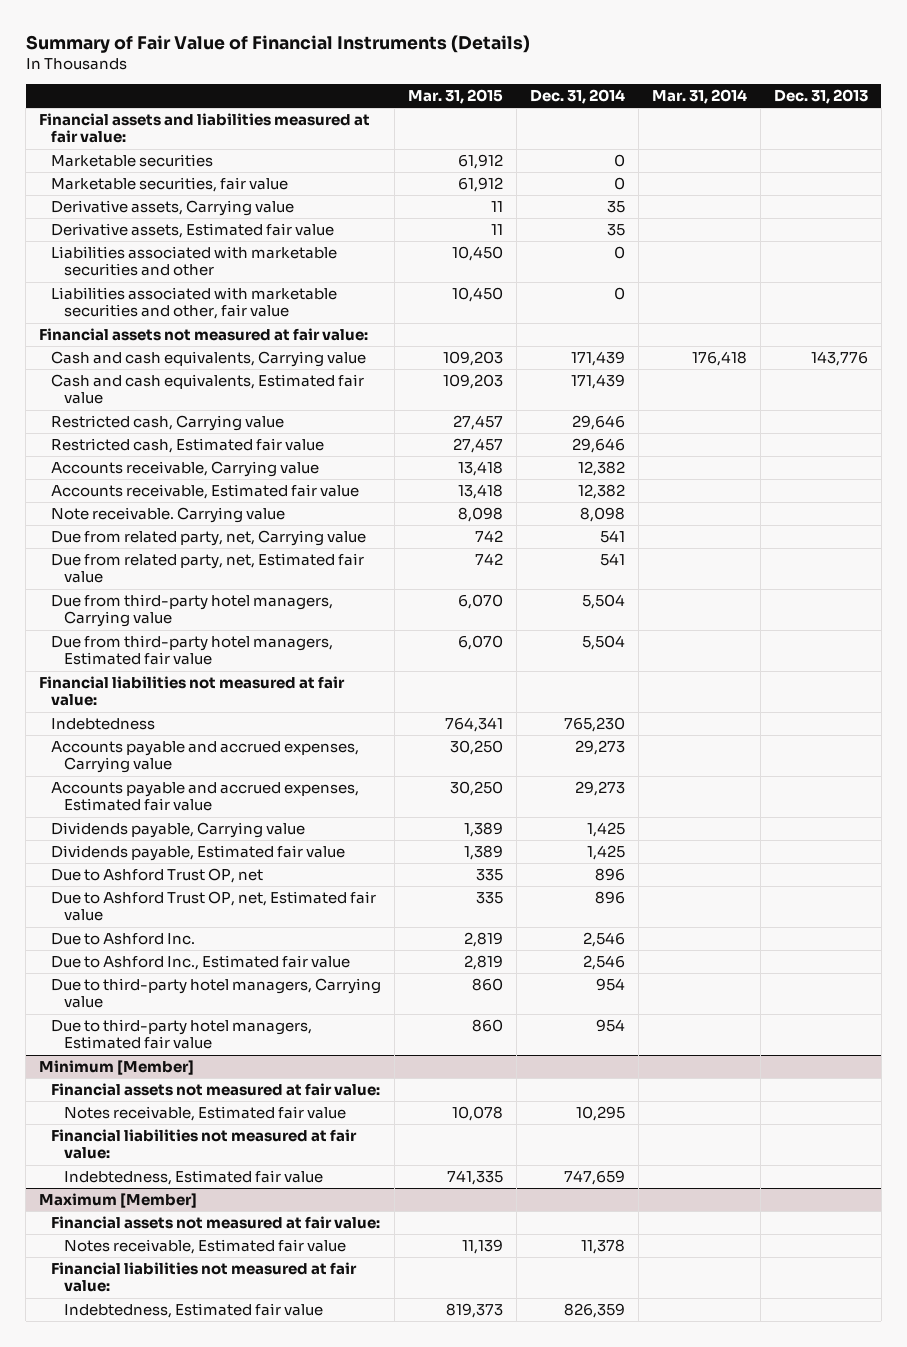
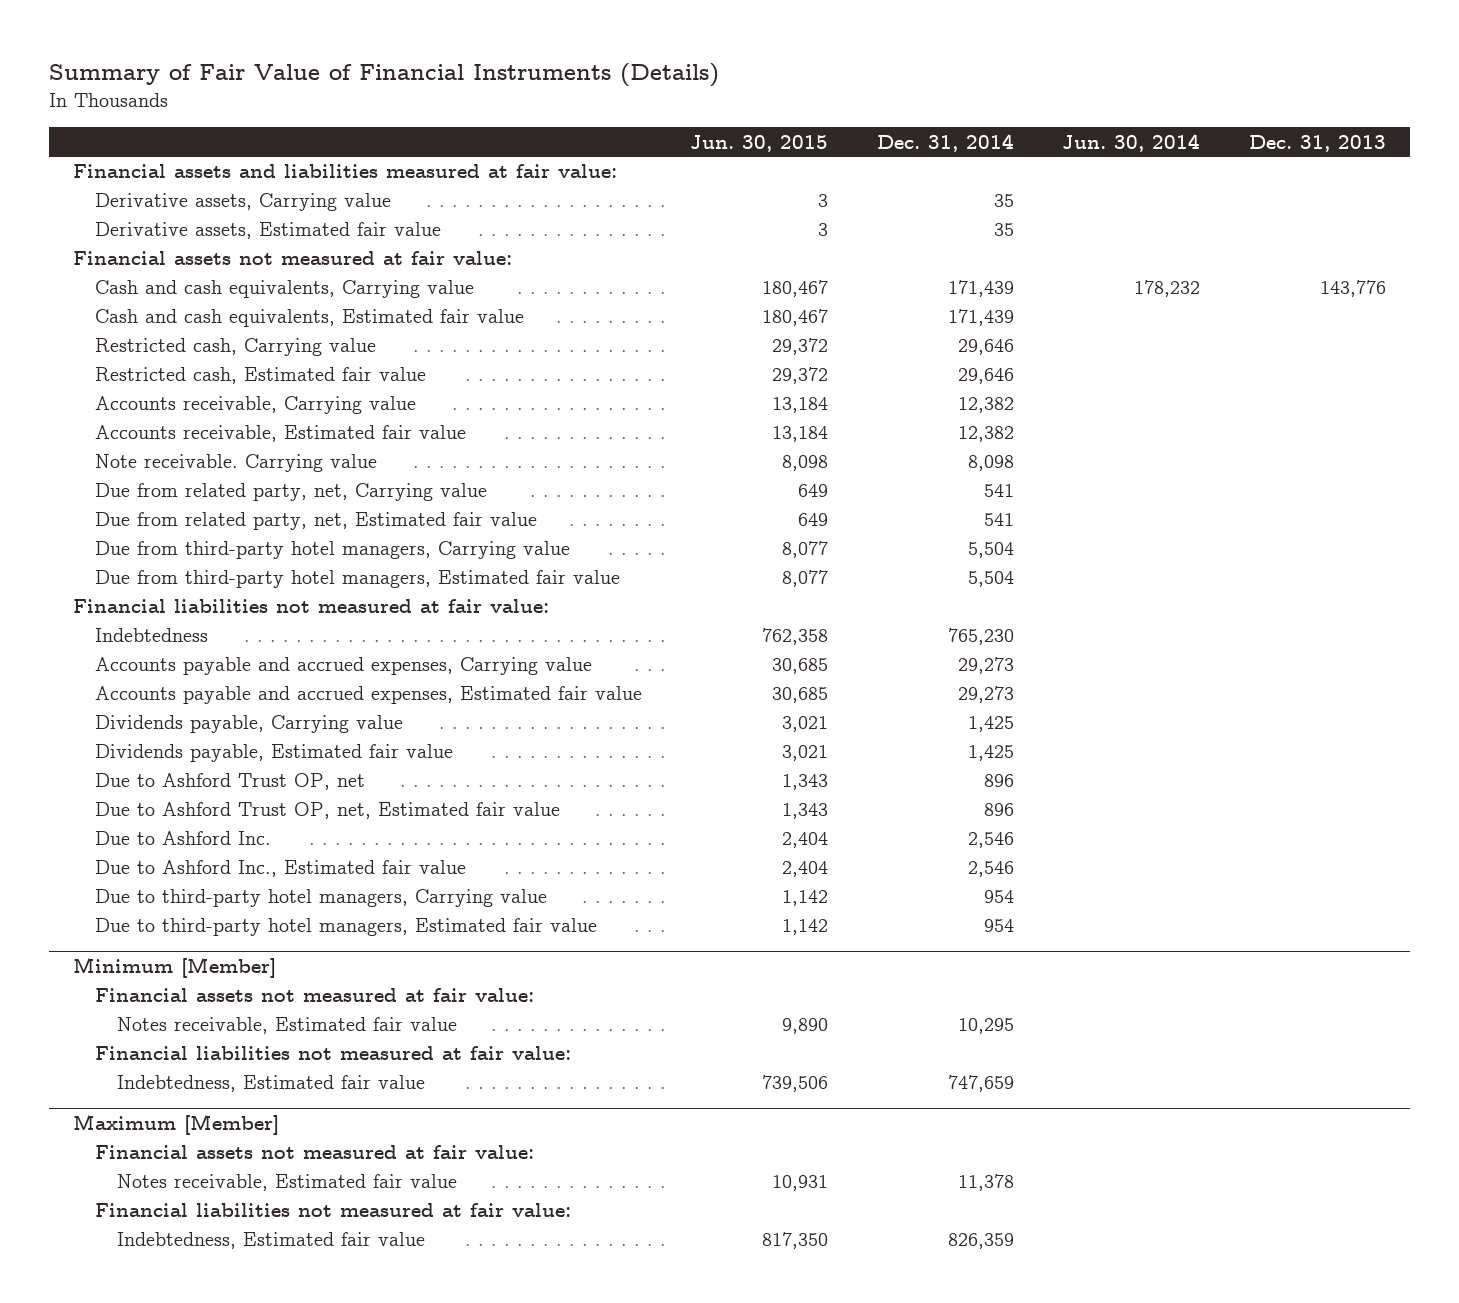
- | Mar. 31, 2015 | Dec. 31, 2014 | Mar. 31, 2014 | Dec. 31, 2013
+ | Jun. 30, 2015 | Dec. 31, 2014 | Jun. 30, 2014 | Dec. 31, 2013
- Marketable securities | 61,912 | 0 | |
- Marketable securities, fair value | 61,912 | 0 | |
- Liabilities associated with marketable securities and other | 10,450 | 0 | |
- Liabilities associated with marketable securities and other, fair value | 10,450 | 0 | |

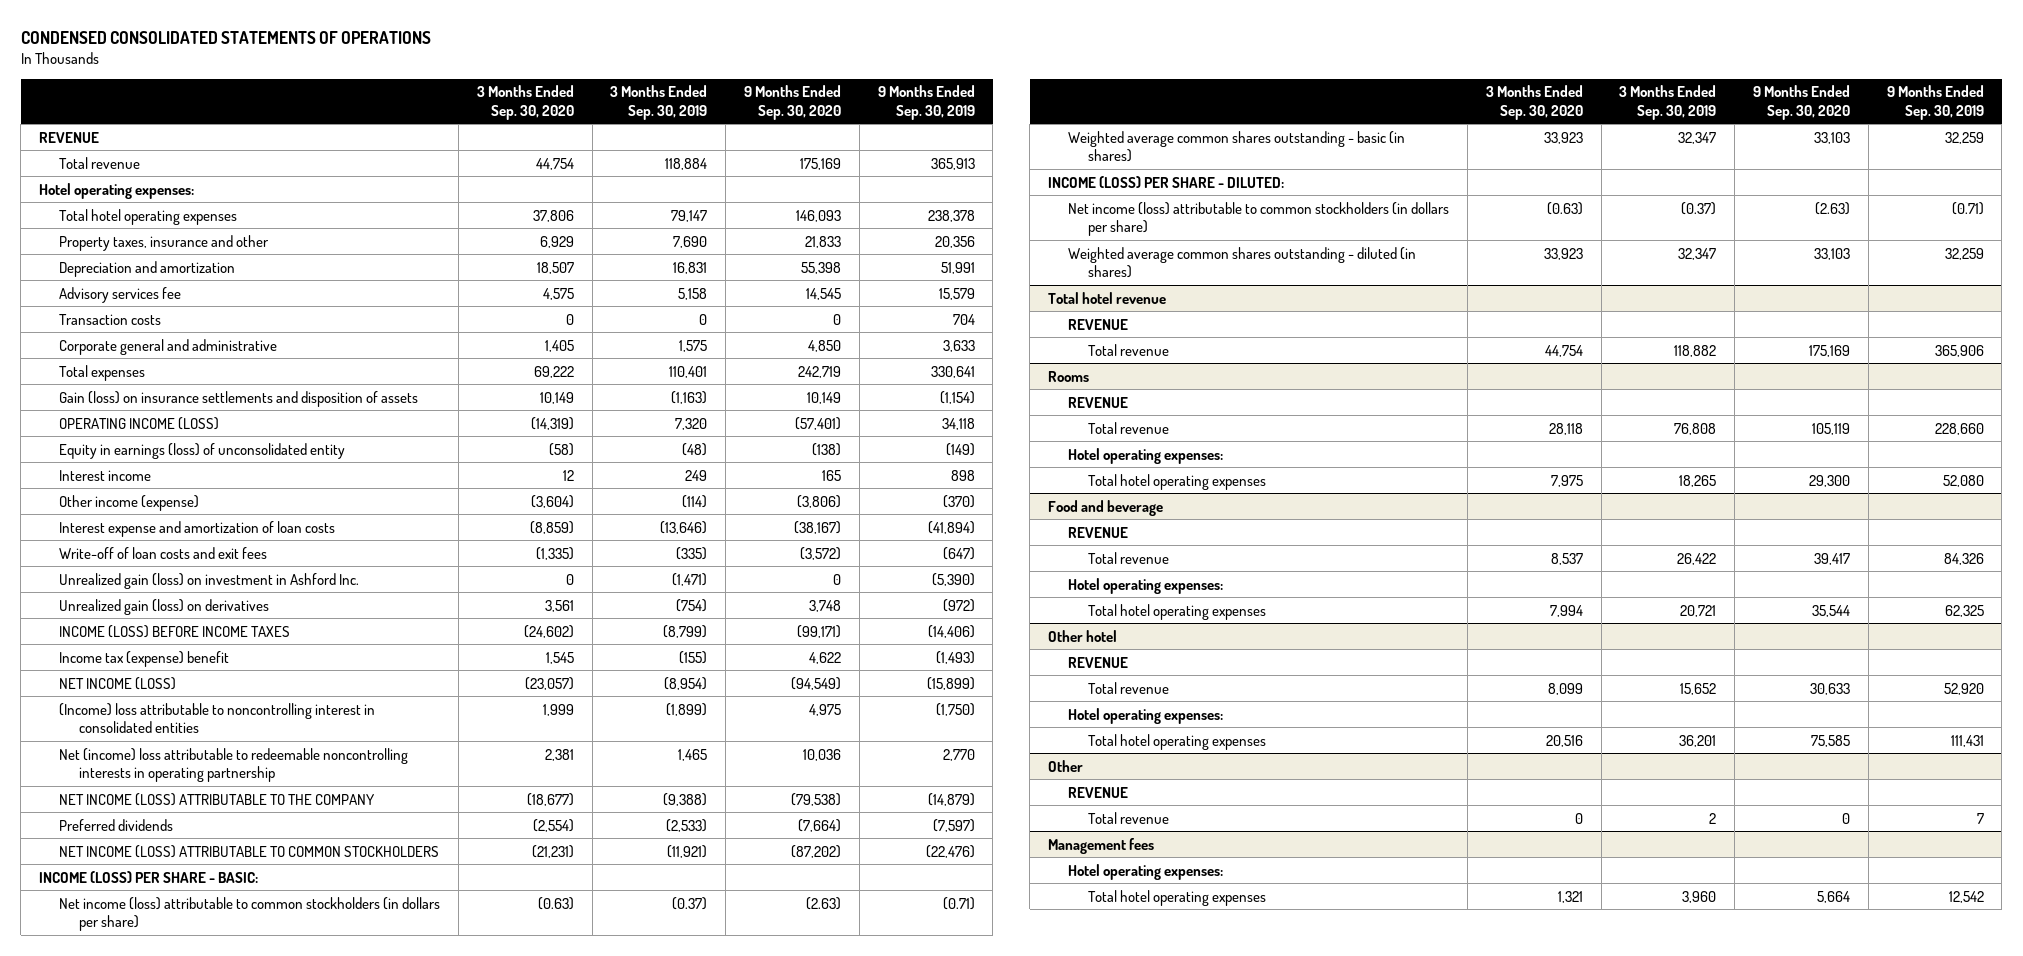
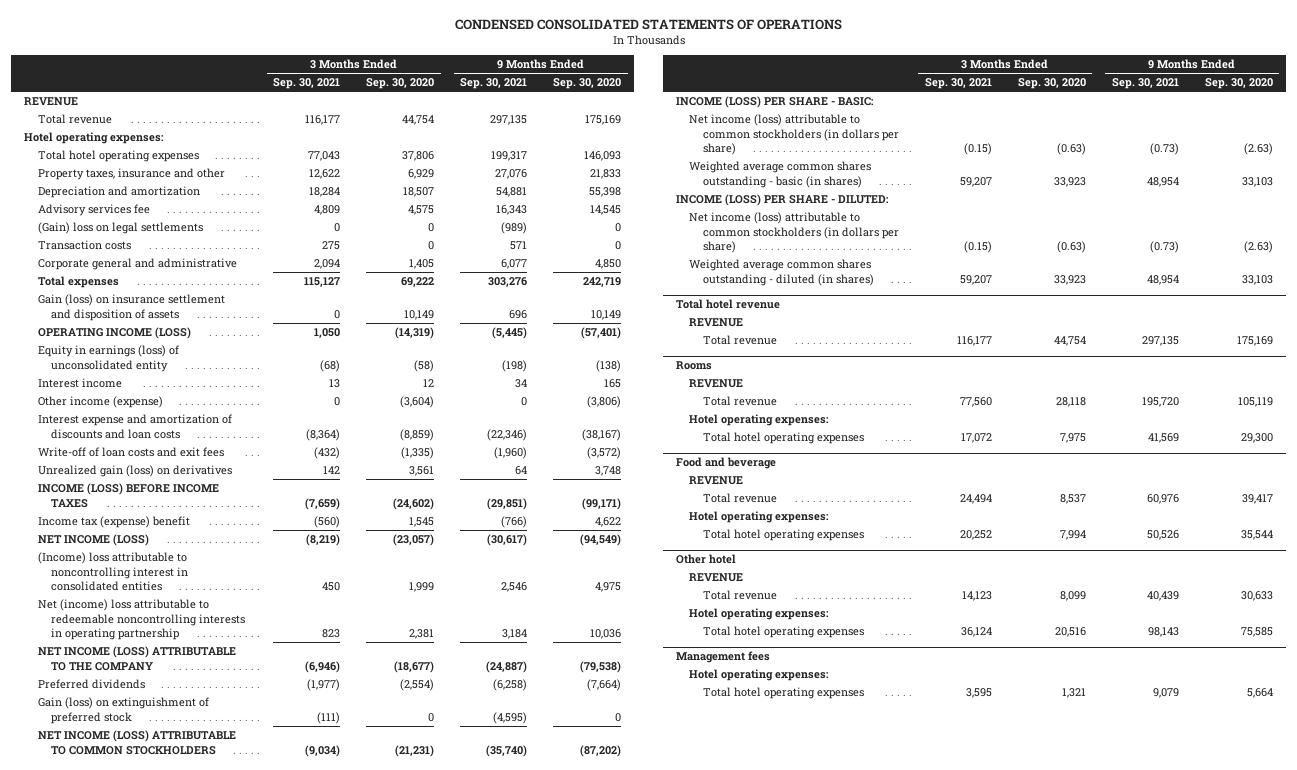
- | 3 Months Ended Sep. 30, 2020 | 3 Months Ended Sep. 30, 2019 | 9 Months Ended Sep. 30, 2020 | 9 Months Ended Sep. 30, 2019
+ | 3 Months Ended Sep. 30, 2021 | 3 Months Ended Sep. 30, 2020 | 9 Months Ended Sep. 30, 2021 | 9 Months Ended Sep. 30, 2020
+ (Gain) loss on legal settlements | 0 | 0 | (989) | 0
- Gain (loss) on insurance settlements and disposition of assets | 10,149 | (1,163) | 10,149 | (1,154)
+ Gain (loss) on insurance settlement and disposition of assets | 0 | 10,149 | 696 | 10,149
- Interest expense and amortization of loan costs | (8,859) | (13,646) | (38,167) | (41,894)
+ Interest expense and amortization of discounts and loan costs | (8,364) | (8,859) | (22,346) | (38,167)
- Unrealized gain (loss) on investment in Ashford Inc. | 0 | (1,471) | 0 | (5,390)
+ Gain (loss) on extinguishment of preferred stock | (111) | 0 | (4,595) | 0
- Other
- REVENUE
- Total revenue | 0 | 2 | 0 | 7

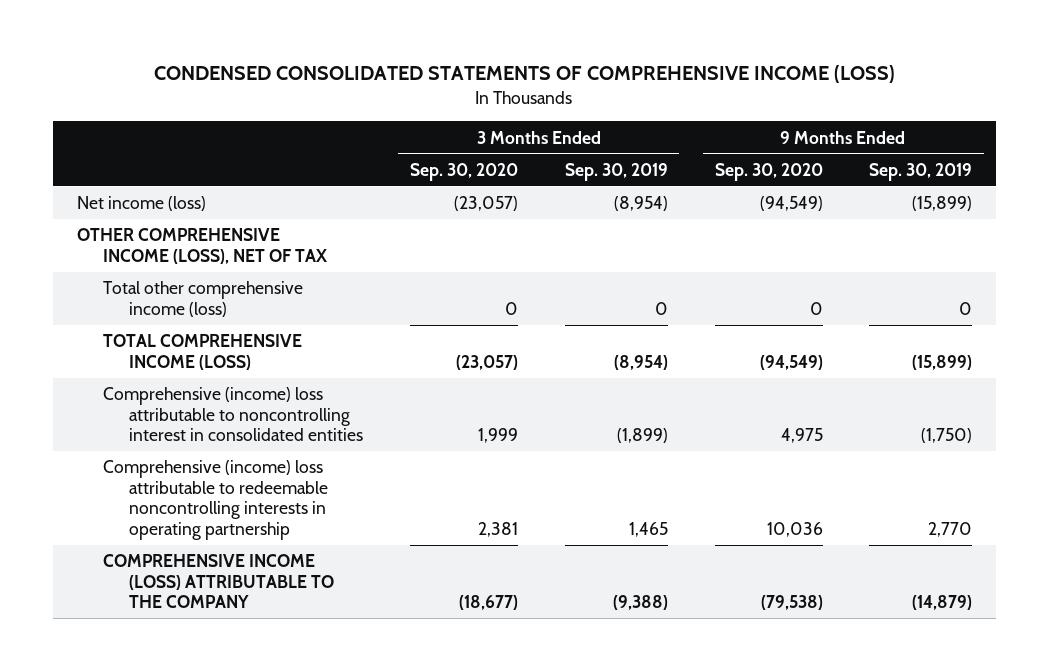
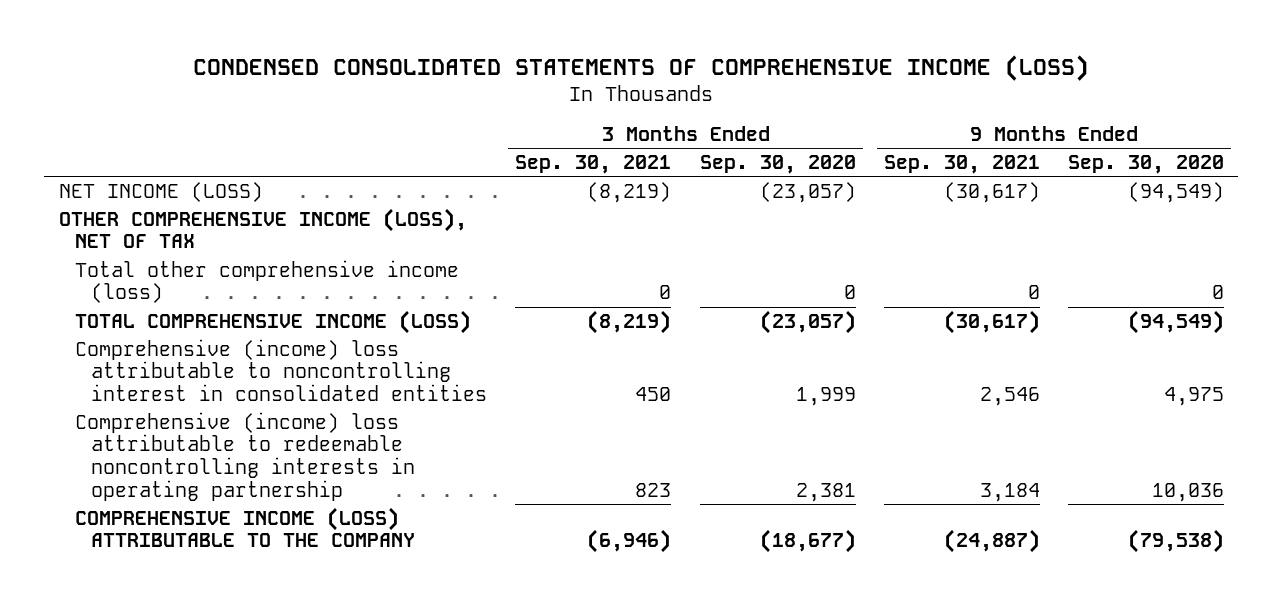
- | 3 Months Ended Sep. 30, 2020 | 3 Months Ended Sep. 30, 2019 | 9 Months Ended Sep. 30, 2020 | 9 Months Ended Sep. 30, 2019
+ | 3 Months Ended Sep. 30, 2021 | 3 Months Ended Sep. 30, 2020 | 9 Months Ended Sep. 30, 2021 | 9 Months Ended Sep. 30, 2020
- Net income (loss) | (23,057) | (8,954) | (94,549) | (15,899)
+ NET INCOME (LOSS) | (8,219) | (23,057) | (30,617) | (94,549)

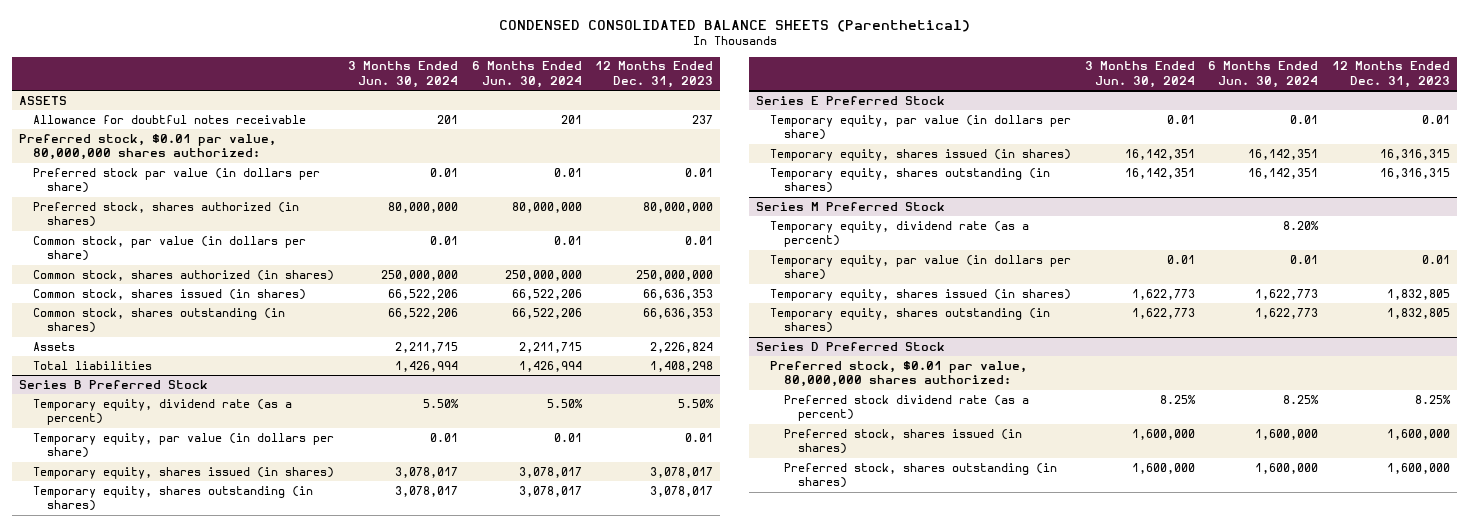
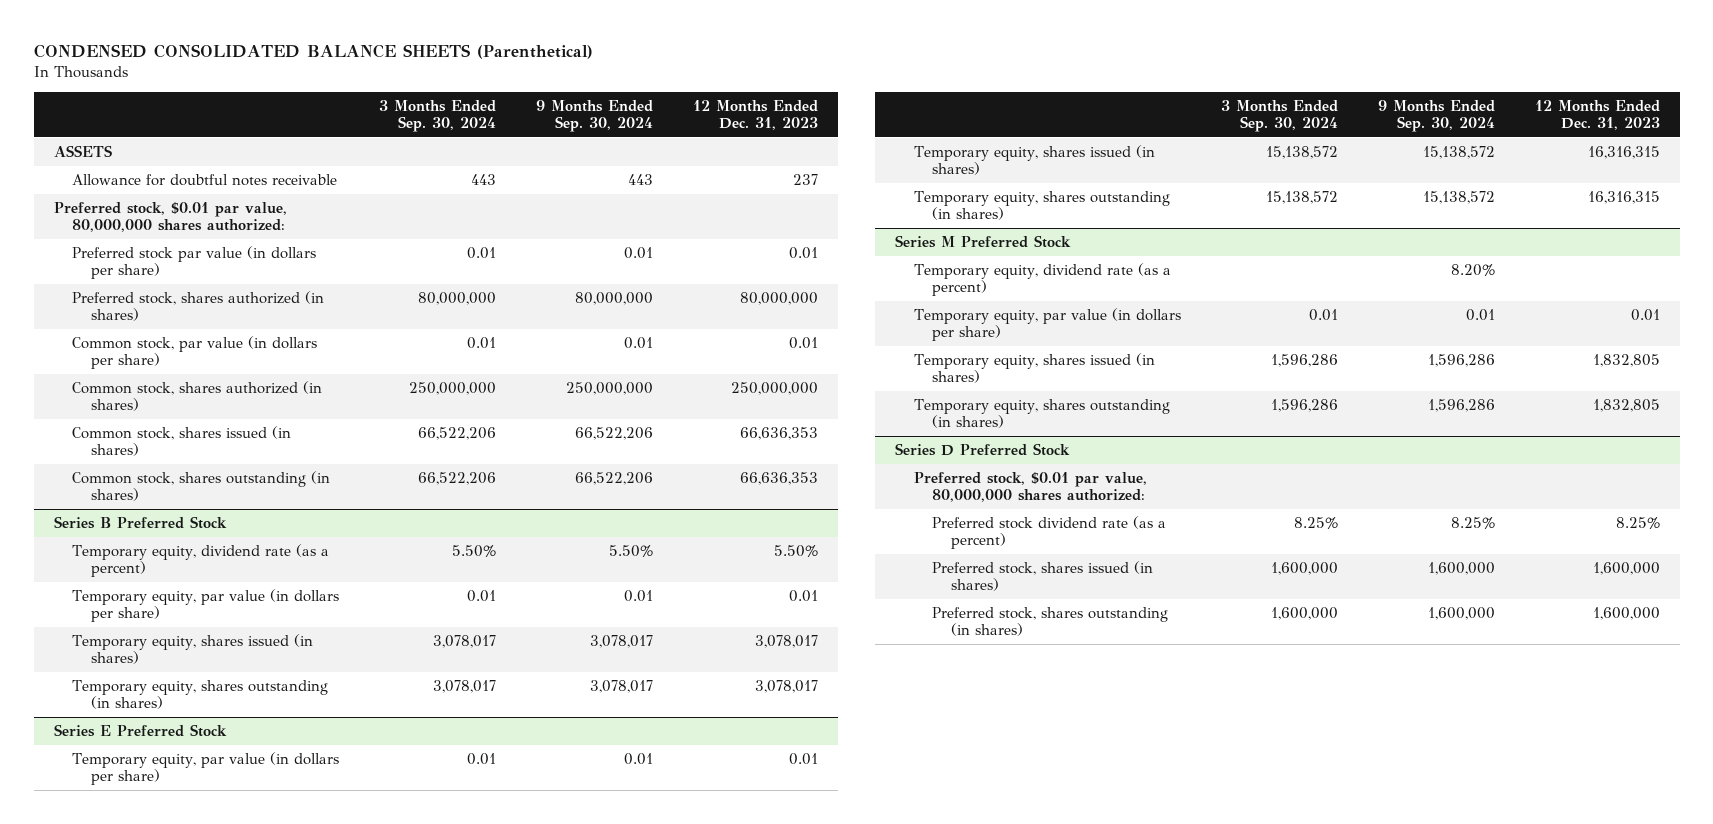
- | 3 Months Ended Jun. 30, 2024 | 6 Months Ended Jun. 30, 2024 | 12 Months Ended Dec. 31, 2023
+ | 3 Months Ended Sep. 30, 2024 | 9 Months Ended Sep. 30, 2024 | 12 Months Ended Dec. 31, 2023
- Assets | 2,211,715 | 2,211,715 | 2,226,824
- Total liabilities | 1,426,994 | 1,426,994 | 1,408,298

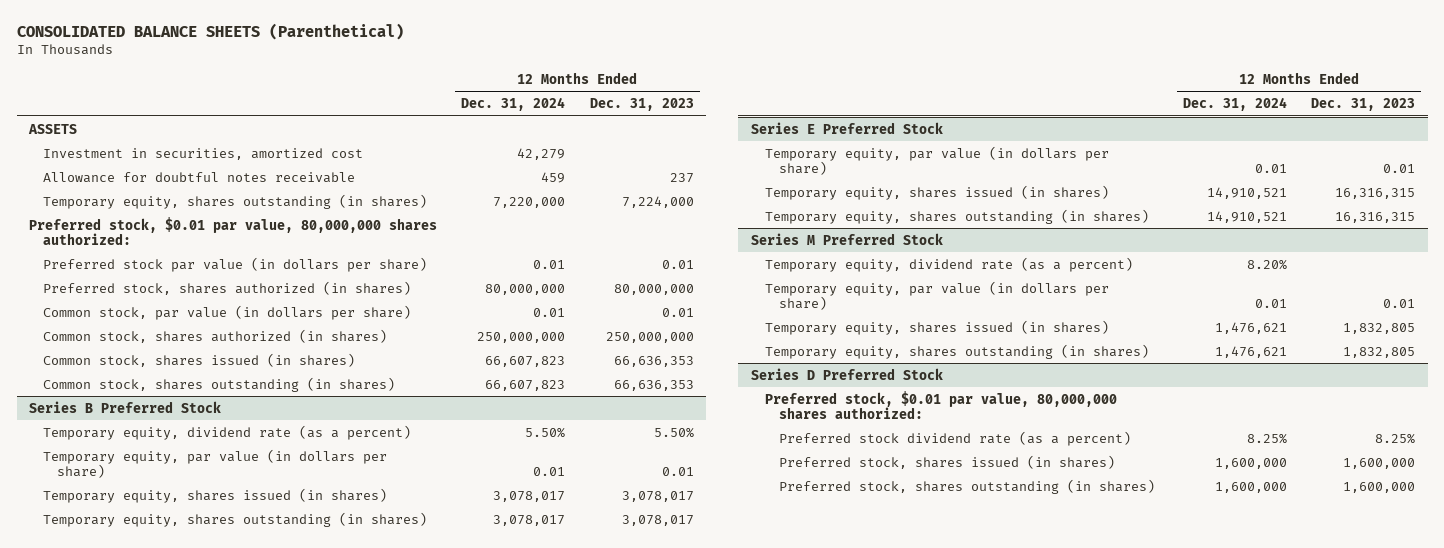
- CONDENSED CONSOLIDATED BALANCE SHEETS (Parenthetical)
+ CONSOLIDATED BALANCE SHEETS (Parenthetical)
- | 3 Months Ended Sep. 30, 2024 | 9 Months Ended Sep. 30, 2024 | 12 Months Ended Dec. 31, 2023
+ | 12 Months Ended Dec. 31, 2024 | 12 Months Ended Dec. 31, 2023
+ Investment in securities, amortized cost | 42,279 |
+ Temporary equity, shares outstanding (in shares) | 7,220,000 | 7,224,000

